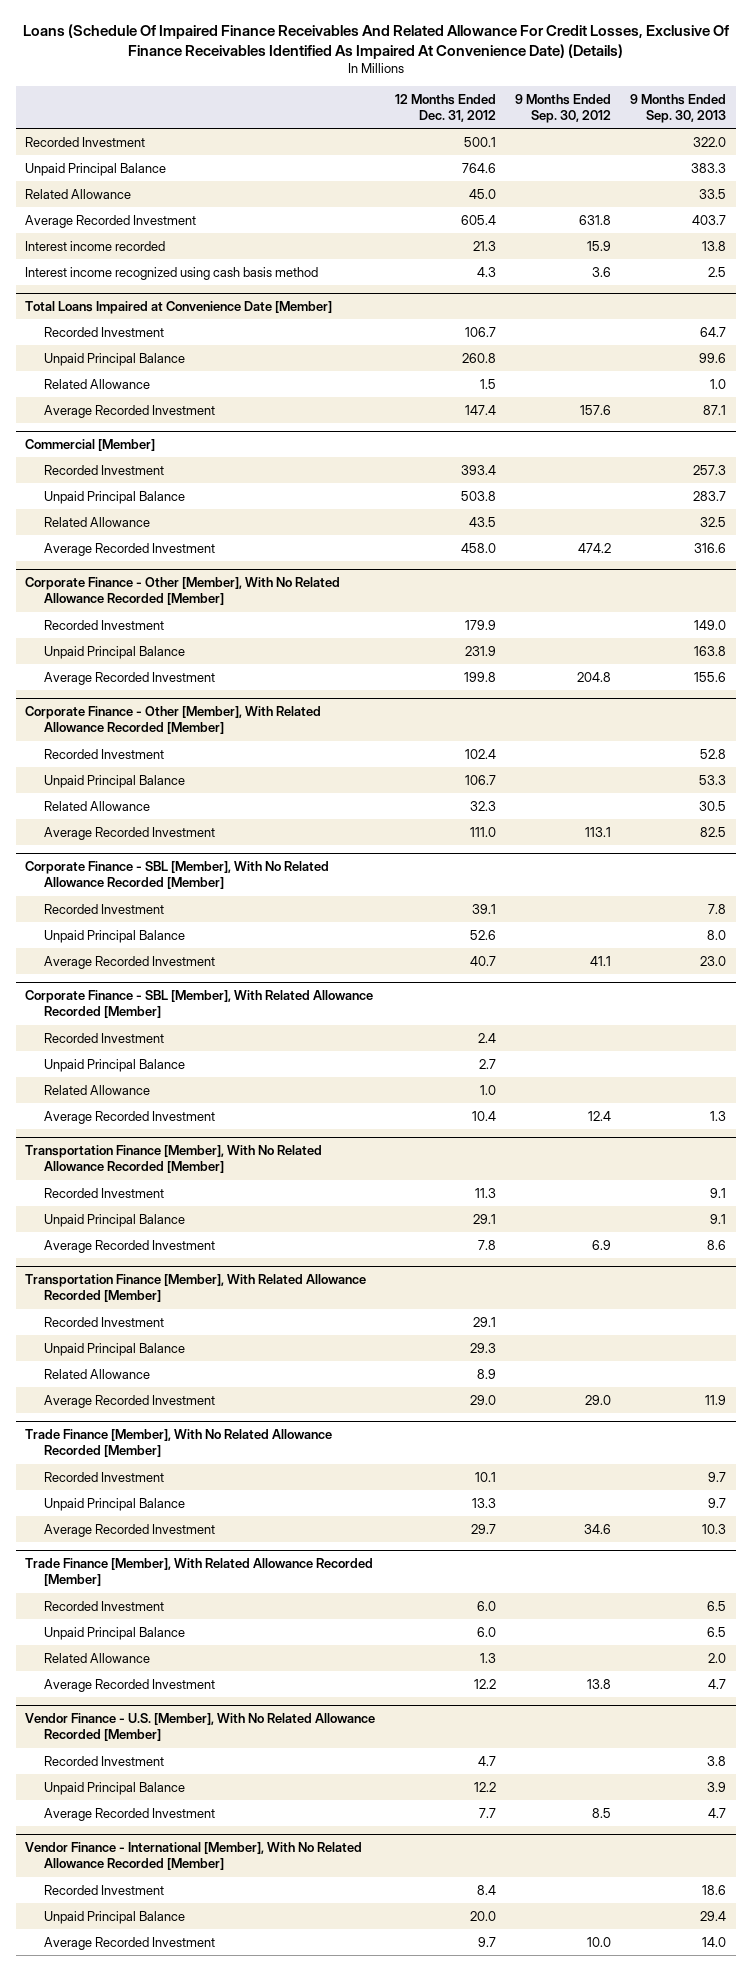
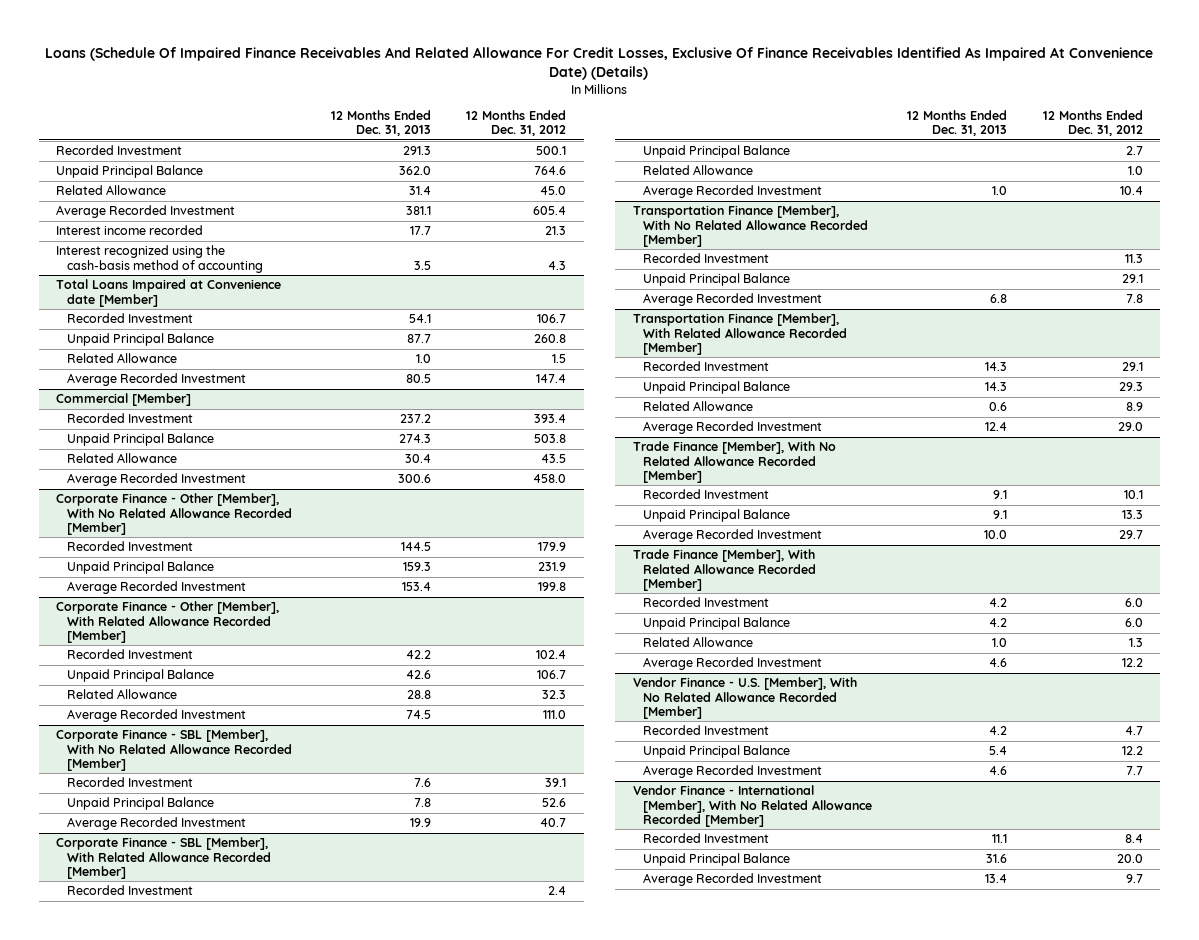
- | 12 Months Ended Dec. 31, 2012 | 9 Months Ended Sep. 30, 2012 | 9 Months Ended Sep. 30, 2013
+ | 12 Months Ended Dec. 31, 2013 | 12 Months Ended Dec. 31, 2012
- Interest income recognized using cash basis method | 4.3 | 3.6 | 2.5
- Total Loans Impaired at Convenience Date [Member]
+ Interest recognized using the cash-basis method of accounting | 3.5 | 4.3
+ Total Loans Impaired at Convenience date [Member]

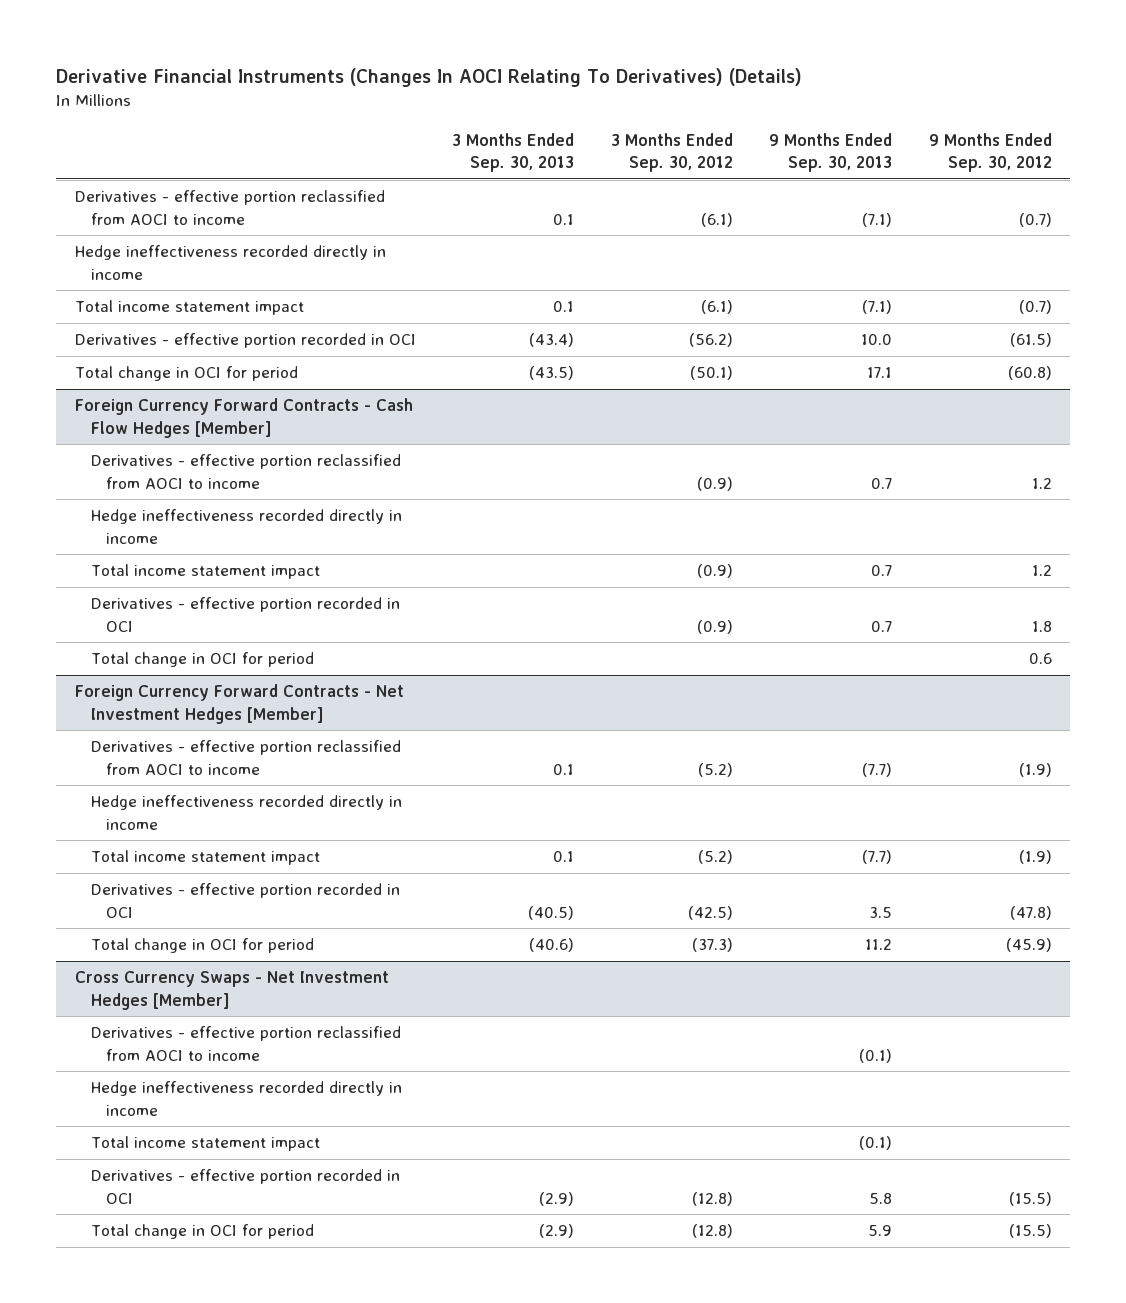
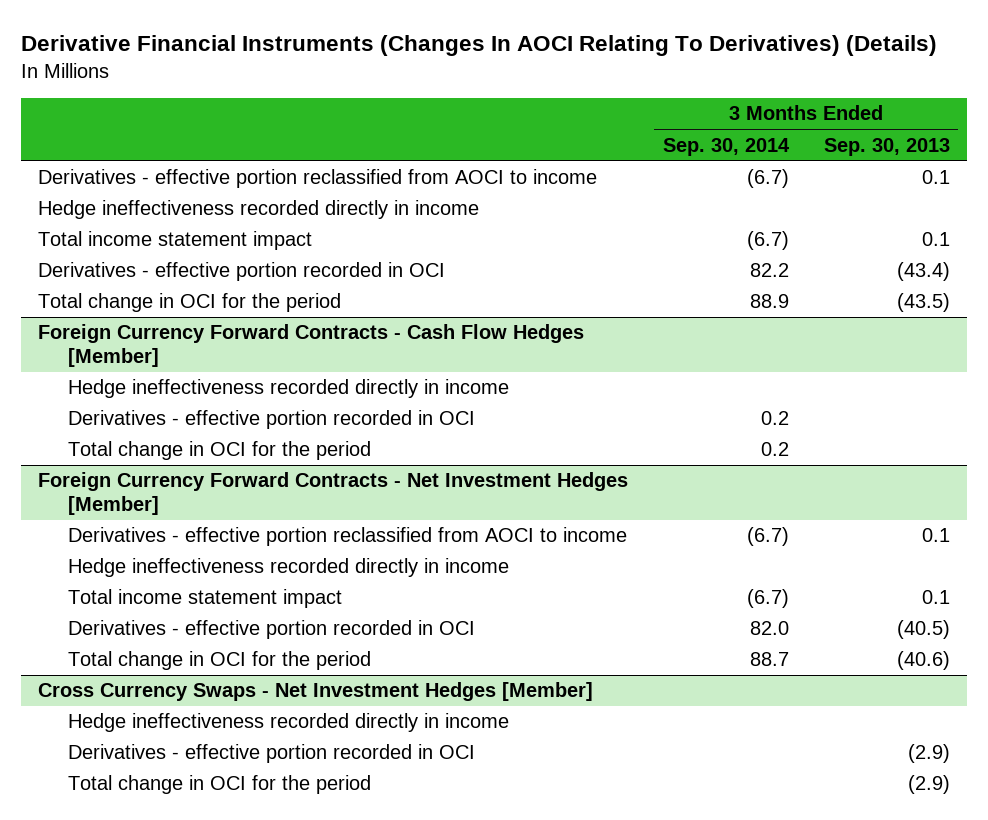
- | 3 Months Ended Sep. 30, 2013 | 3 Months Ended Sep. 30, 2012 | 9 Months Ended Sep. 30, 2013 | 9 Months Ended Sep. 30, 2012
+ | 3 Months Ended Sep. 30, 2014 | 3 Months Ended Sep. 30, 2013
- Total change in OCI for period | (43.5) | (50.1) | 17.1 | (60.8)
+ Total change in OCI for the period | 88.9 | (43.5)
@ Foreign Currency Forward Contracts - Cash Flow Hedges [Member]
- Derivatives - effective portion reclassified from AOCI to income | | (0.9) | 0.7 | 1.2
- Total income statement impact | | (0.9) | 0.7 | 1.2
- Total change in OCI for period | | | | 0.6
+ Total change in OCI for the period | 0.2 |
@ Foreign Currency Forward Contracts - Net Investment Hedges [Member]
- Total change in OCI for period | (40.6) | (37.3) | 11.2 | (45.9)
+ Total change in OCI for the period | 88.7 | (40.6)
@ Cross Currency Swaps - Net Investment Hedges [Member]
- Derivatives - effective portion reclassified from AOCI to income | | | (0.1) |
- Total income statement impact | | | (0.1) |
- Total change in OCI for period | (2.9) | (12.8) | 5.9 | (15.5)
+ Total change in OCI for the period | | (2.9)

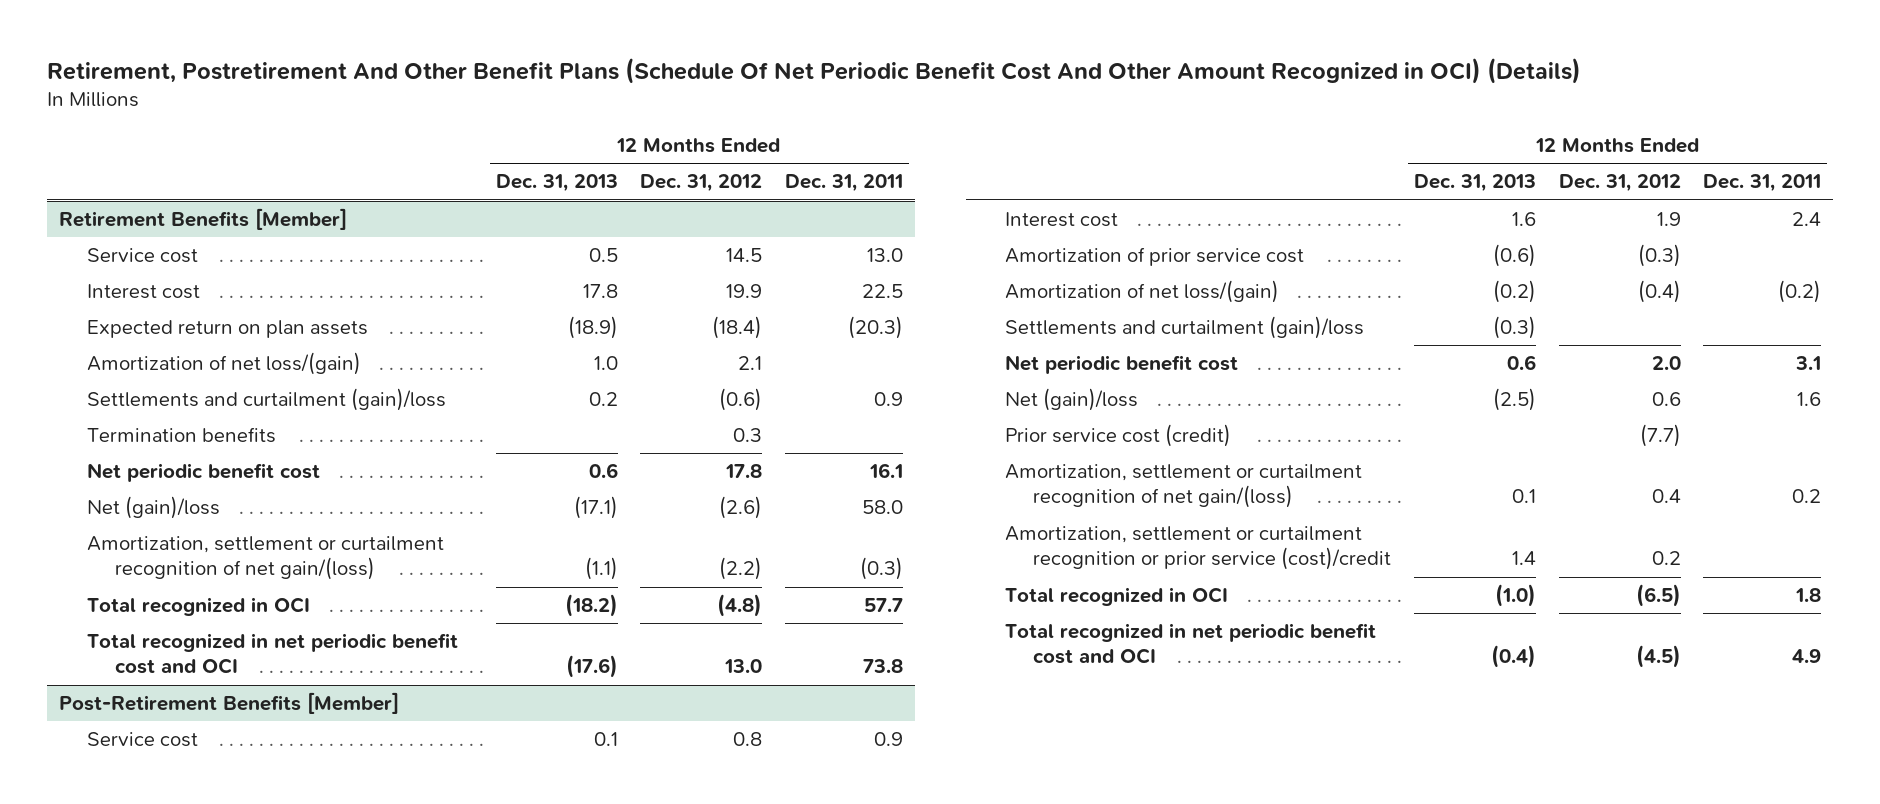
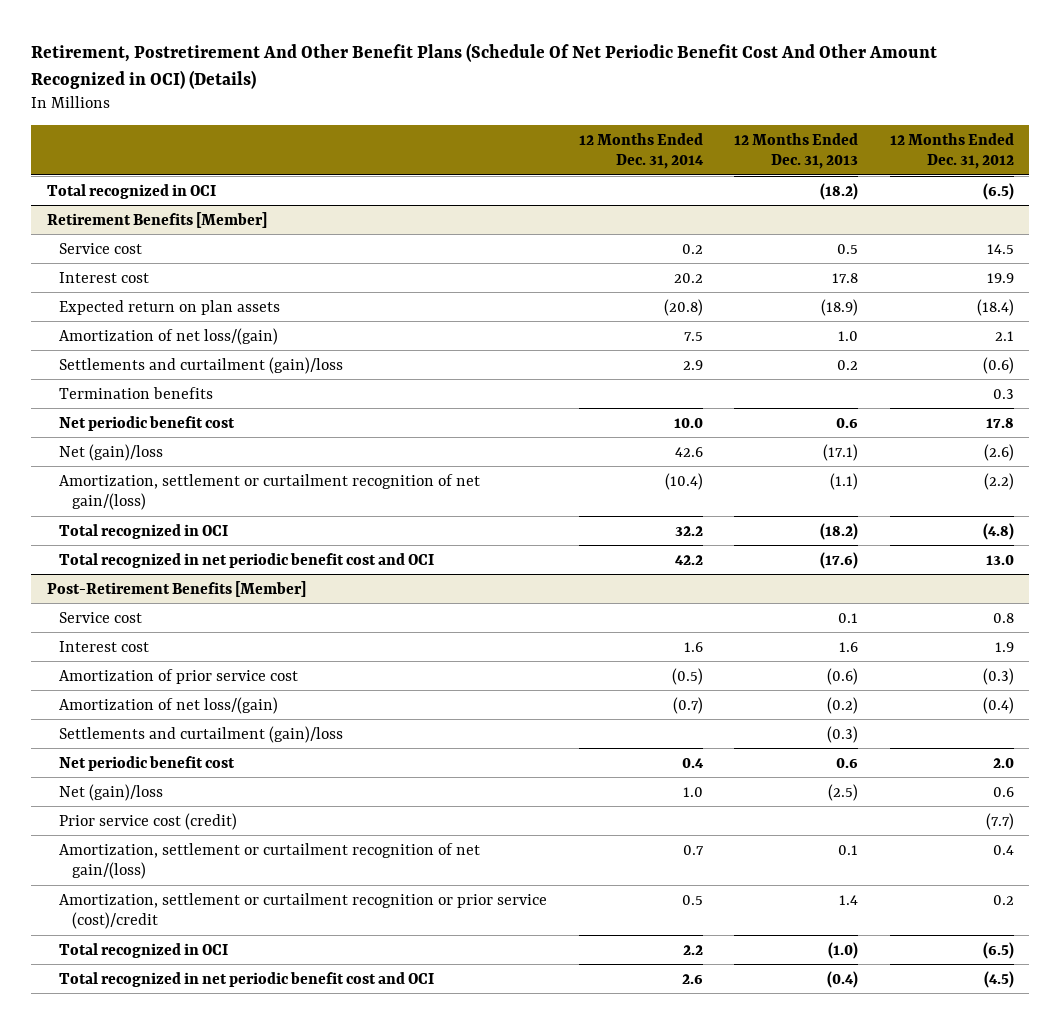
- | 12 Months Ended Dec. 31, 2013 | 12 Months Ended Dec. 31, 2012 | 12 Months Ended Dec. 31, 2011
+ | 12 Months Ended Dec. 31, 2014 | 12 Months Ended Dec. 31, 2013 | 12 Months Ended Dec. 31, 2012
+ Total recognized in OCI | | (18.2) | (6.5)

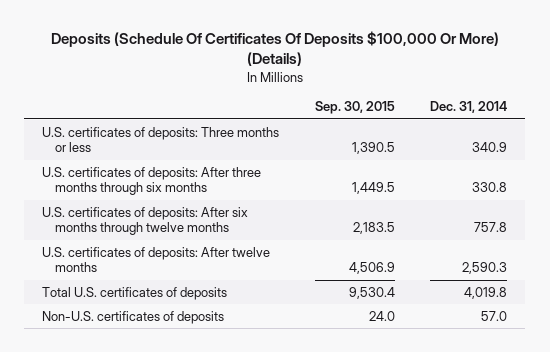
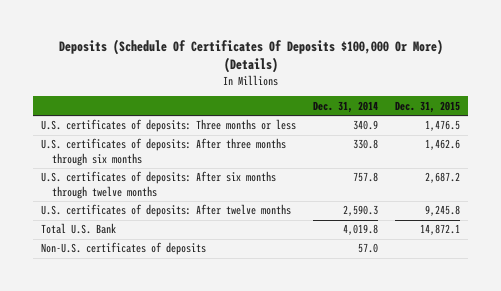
- | Sep. 30, 2015 | Dec. 31, 2014
+ | Dec. 31, 2014 | Dec. 31, 2015
- Total U.S. certificates of deposits | 9,530.4 | 4,019.8
+ Total U.S. Bank | 4,019.8 | 14,872.1

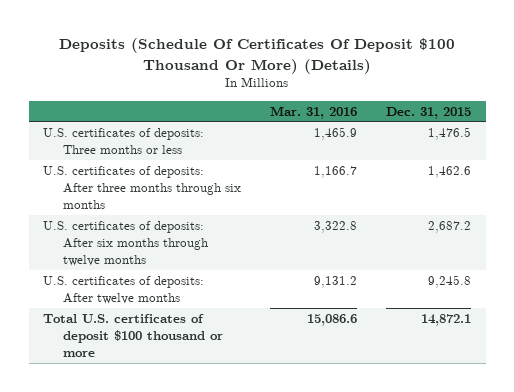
- Deposits (Schedule Of Certificates Of Deposits $100,000 Or More) (Details)
+ Deposits (Schedule Of Certificates Of Deposit $100 Thousand Or More) (Details)
- | Dec. 31, 2014 | Dec. 31, 2015
+ | Mar. 31, 2016 | Dec. 31, 2015
- Total U.S. Bank | 4,019.8 | 14,872.1
- Non-U.S. certificates of deposits | 57.0 |
+ Total U.S. certificates of deposit $100 thousand or more | 15,086.6 | 14,872.1

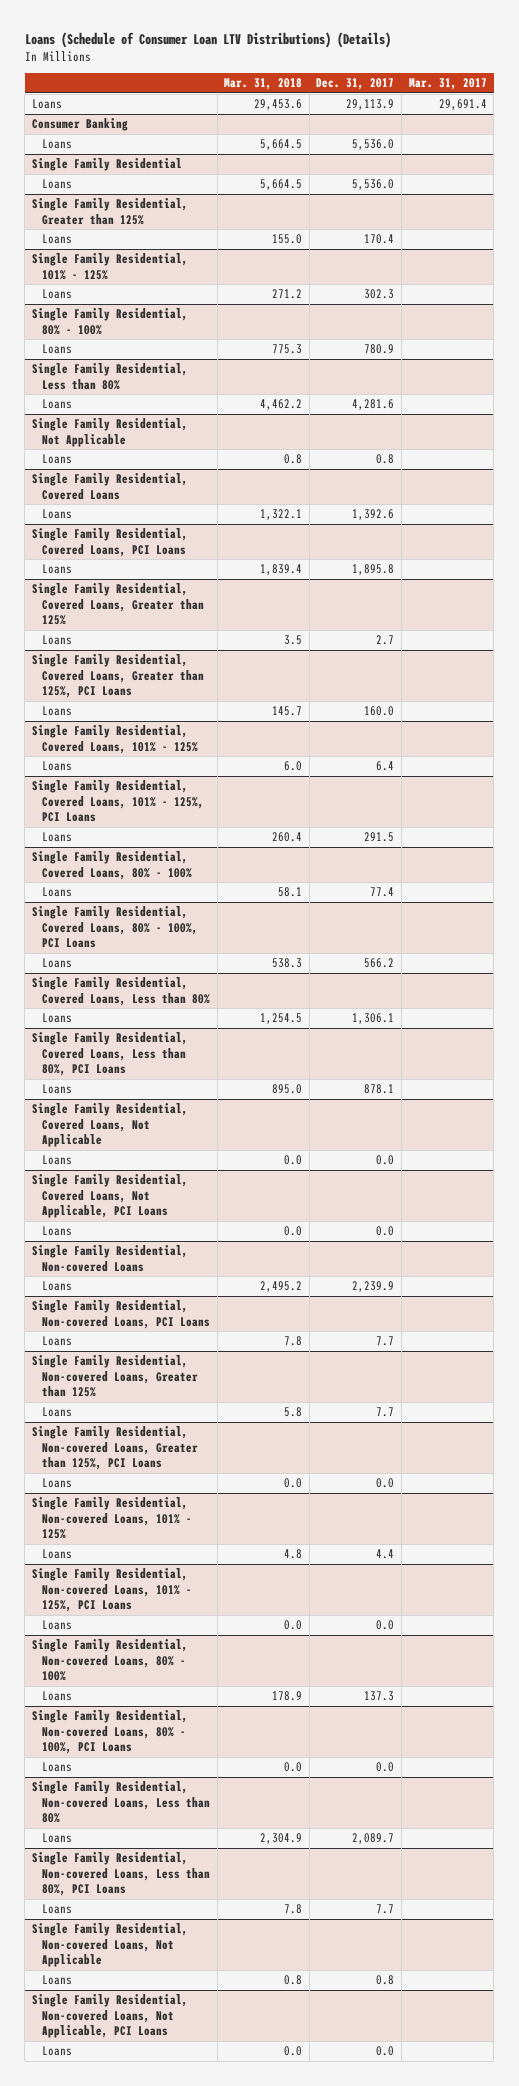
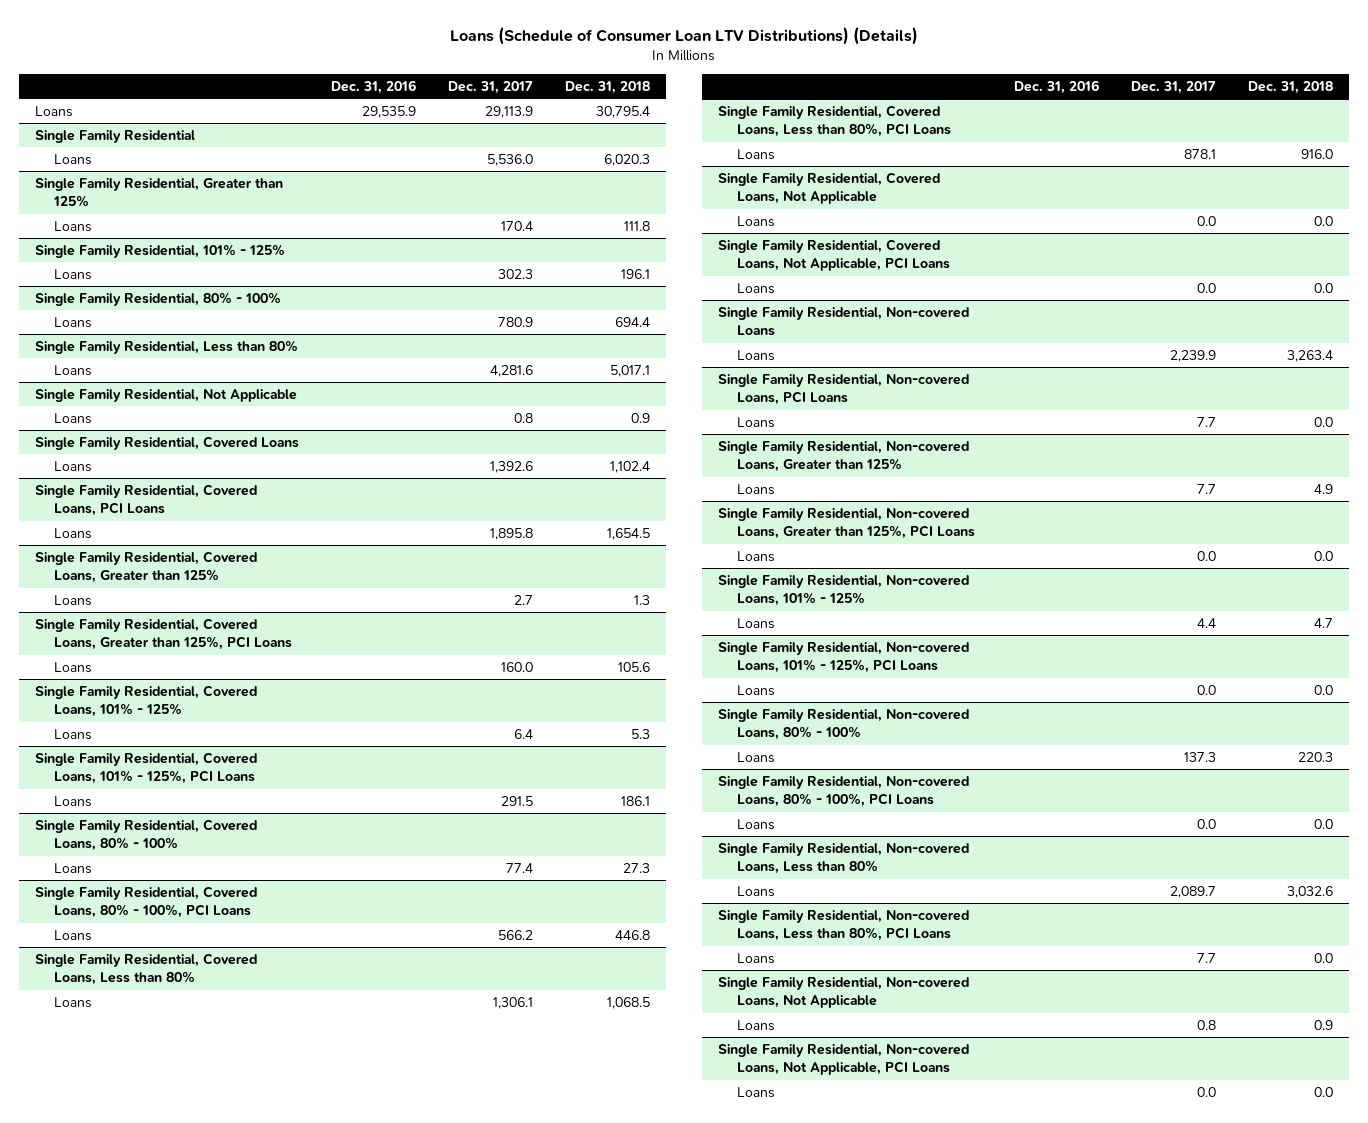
- | Mar. 31, 2018 | Dec. 31, 2017 | Mar. 31, 2017
+ | Dec. 31, 2016 | Dec. 31, 2017 | Dec. 31, 2018
- Consumer Banking
- Loans | 5,664.5 | 5,536.0 |

